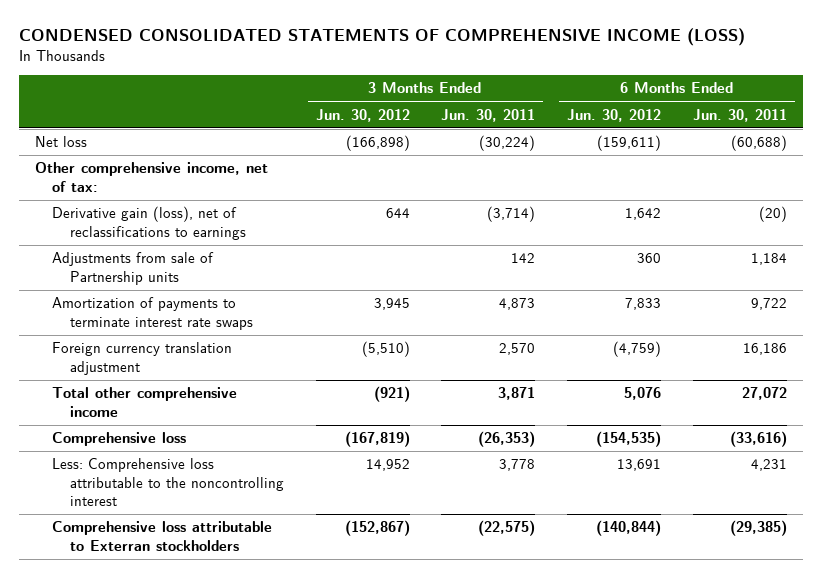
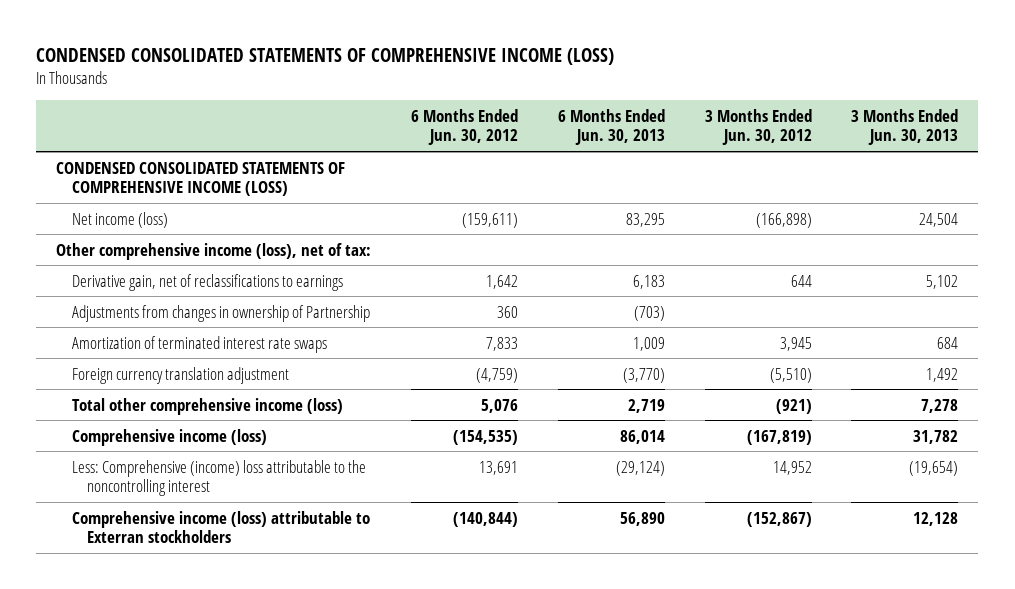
- | 3 Months Ended Jun. 30, 2012 | 3 Months Ended Jun. 30, 2011 | 6 Months Ended Jun. 30, 2012 | 6 Months Ended Jun. 30, 2011
+ | 6 Months Ended Jun. 30, 2012 | 6 Months Ended Jun. 30, 2013 | 3 Months Ended Jun. 30, 2012 | 3 Months Ended Jun. 30, 2013
- Net loss | (166,898) | (30,224) | (159,611) | (60,688)
- Other comprehensive income, net of tax:
- Derivative gain (loss), net of reclassifications to earnings | 644 | (3,714) | 1,642 | (20)
- Adjustments from sale of Partnership units | | 142 | 360 | 1,184
- Amortization of payments to terminate interest rate swaps | 3,945 | 4,873 | 7,833 | 9,722
+ CONDENSED CONSOLIDATED STATEMENTS OF COMPREHENSIVE INCOME (LOSS)
+ Net income (loss) | (159,611) | 83,295 | (166,898) | 24,504
+ Other comprehensive income (loss), net of tax:
+ Derivative gain, net of reclassifications to earnings | 1,642 | 6,183 | 644 | 5,102
+ Adjustments from changes in ownership of Partnership | 360 | (703) | |
+ Amortization of terminated interest rate swaps | 7,833 | 1,009 | 3,945 | 684
- Total other comprehensive income | (921) | 3,871 | 5,076 | 27,072
- Comprehensive loss | (167,819) | (26,353) | (154,535) | (33,616)
- Less: Comprehensive loss attributable to the noncontrolling interest | 14,952 | 3,778 | 13,691 | 4,231
- Comprehensive loss attributable to Exterran stockholders | (152,867) | (22,575) | (140,844) | (29,385)
+ Total other comprehensive income (loss) | 5,076 | 2,719 | (921) | 7,278
+ Comprehensive income (loss) | (154,535) | 86,014 | (167,819) | 31,782
+ Less: Comprehensive (income) loss attributable to the noncontrolling interest | 13,691 | (29,124) | 14,952 | (19,654)
+ Comprehensive income (loss) attributable to Exterran stockholders | (140,844) | 56,890 | (152,867) | 12,128

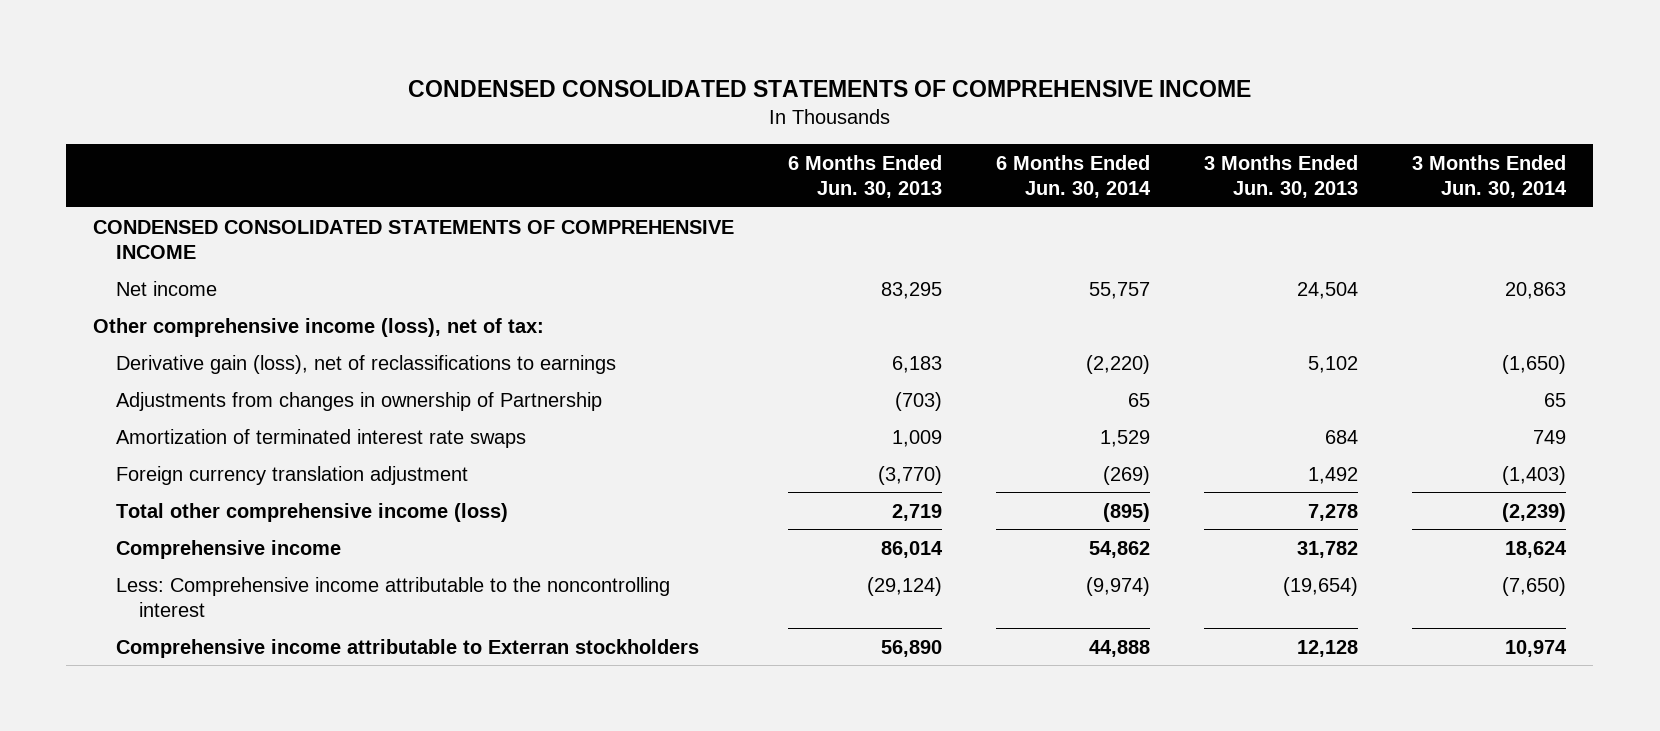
- CONDENSED CONSOLIDATED STATEMENTS OF COMPREHENSIVE INCOME (LOSS)
+ CONDENSED CONSOLIDATED STATEMENTS OF COMPREHENSIVE INCOME
- | 6 Months Ended Jun. 30, 2012 | 6 Months Ended Jun. 30, 2013 | 3 Months Ended Jun. 30, 2012 | 3 Months Ended Jun. 30, 2013
+ | 6 Months Ended Jun. 30, 2013 | 6 Months Ended Jun. 30, 2014 | 3 Months Ended Jun. 30, 2013 | 3 Months Ended Jun. 30, 2014
- CONDENSED CONSOLIDATED STATEMENTS OF COMPREHENSIVE INCOME (LOSS)
- Net income (loss) | (159,611) | 83,295 | (166,898) | 24,504
+ CONDENSED CONSOLIDATED STATEMENTS OF COMPREHENSIVE INCOME
+ Net income | 83,295 | 55,757 | 24,504 | 20,863
- Derivative gain, net of reclassifications to earnings | 1,642 | 6,183 | 644 | 5,102
+ Derivative gain (loss), net of reclassifications to earnings | 6,183 | (2,220) | 5,102 | (1,650)
- Comprehensive income (loss) | (154,535) | 86,014 | (167,819) | 31,782
- Less: Comprehensive (income) loss attributable to the noncontrolling interest | 13,691 | (29,124) | 14,952 | (19,654)
- Comprehensive income (loss) attributable to Exterran stockholders | (140,844) | 56,890 | (152,867) | 12,128
+ Comprehensive income | 86,014 | 54,862 | 31,782 | 18,624
+ Less: Comprehensive income attributable to the noncontrolling interest | (29,124) | (9,974) | (19,654) | (7,650)
+ Comprehensive income attributable to Exterran stockholders | 56,890 | 44,888 | 12,128 | 10,974

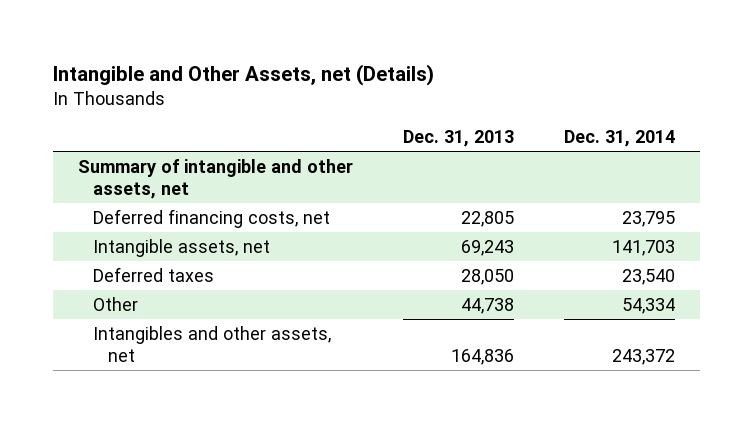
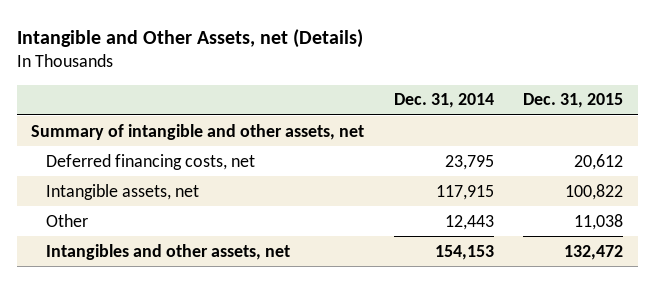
- | Dec. 31, 2013 | Dec. 31, 2014
+ | Dec. 31, 2014 | Dec. 31, 2015
- Intangible assets, net | 69,243 | 141,703
- Deferred taxes | 28,050 | 23,540
- Other | 44,738 | 54,334
- Intangibles and other assets, net | 164,836 | 243,372
+ Intangible assets, net | 117,915 | 100,822
+ Other | 12,443 | 11,038
+ Intangibles and other assets, net | 154,153 | 132,472

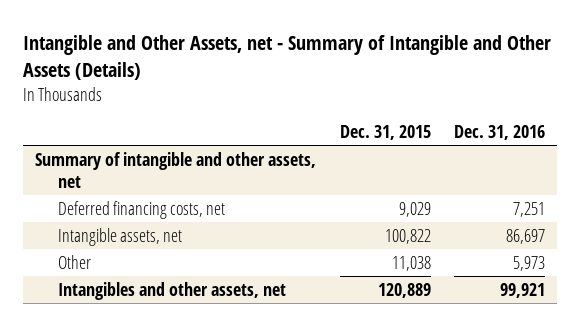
- Intangible and Other Assets, net (Details)
+ Intangible and Other Assets, net - Summary of Intangible and Other Assets (Details)
- | Dec. 31, 2014 | Dec. 31, 2015
+ | Dec. 31, 2015 | Dec. 31, 2016
- Deferred financing costs, net | 23,795 | 20,612
+ Deferred financing costs, net | 9,029 | 7,251
- Intangibles and other assets, net | 154,153 | 132,472
+ Intangibles and other assets, net | 120,889 | 99,921

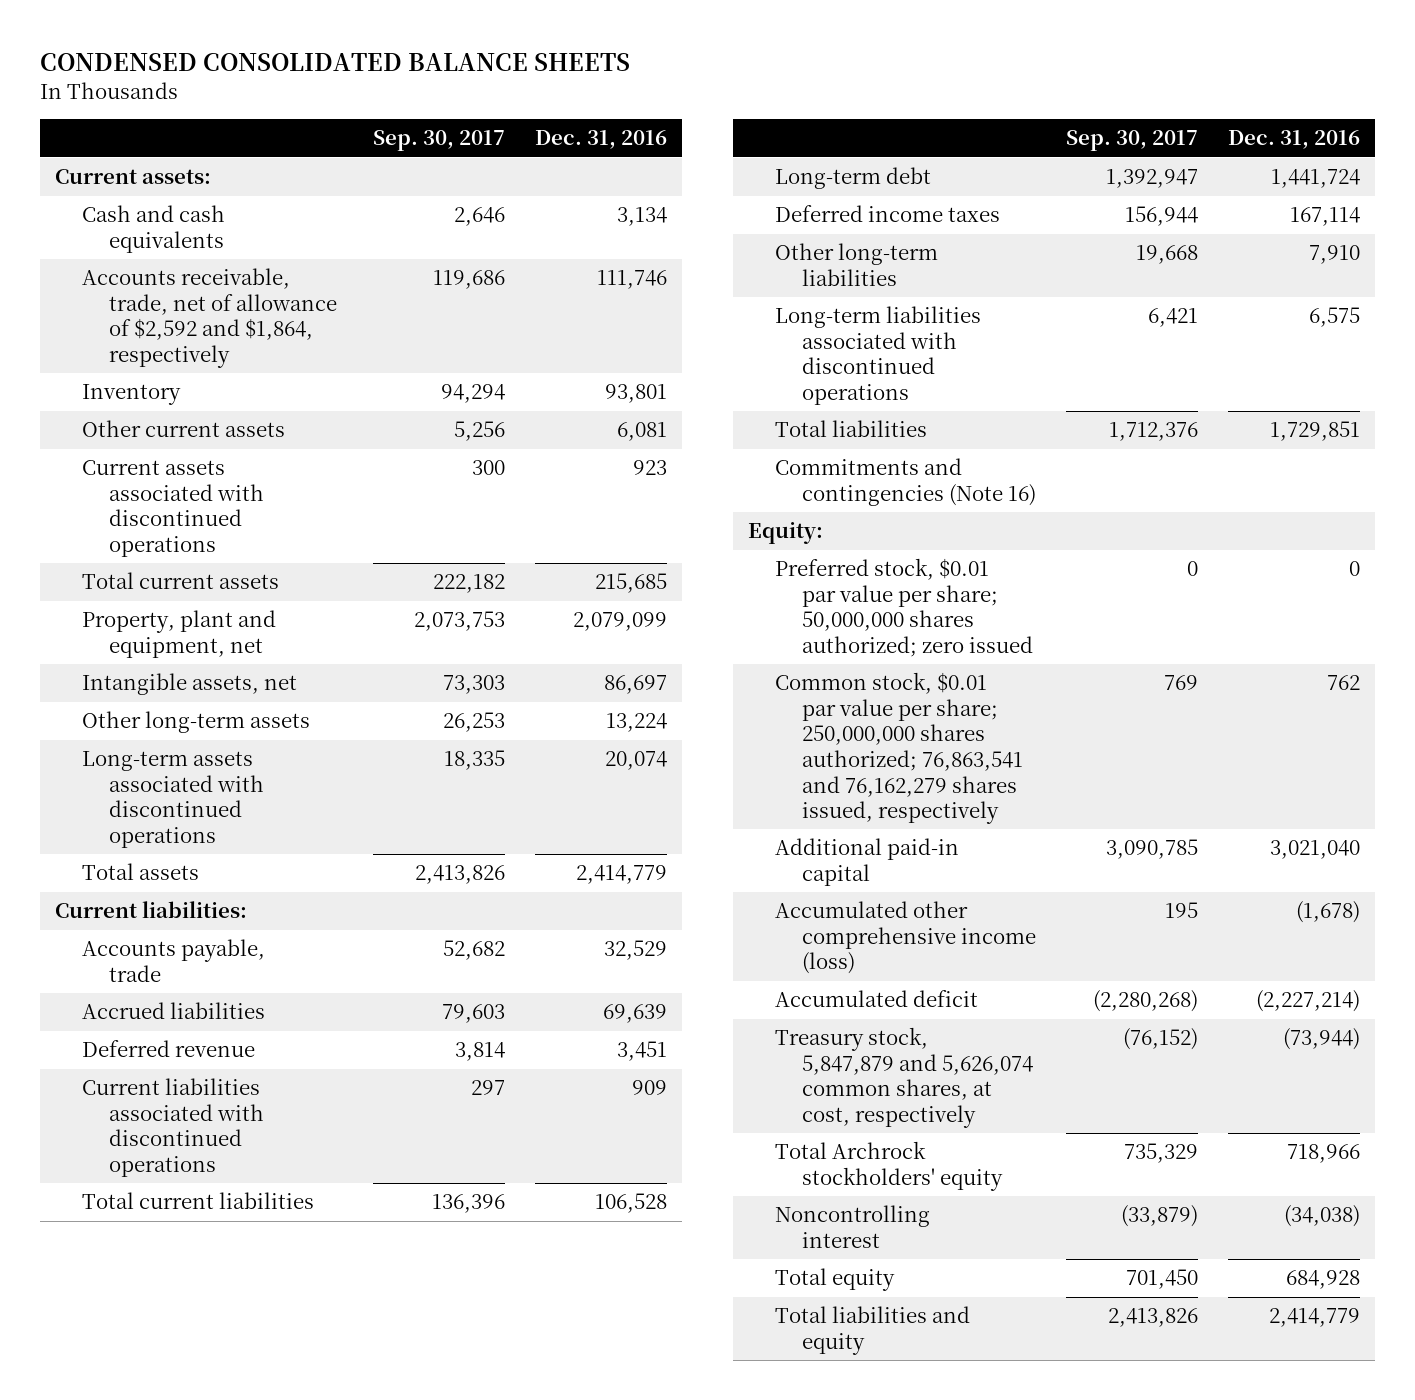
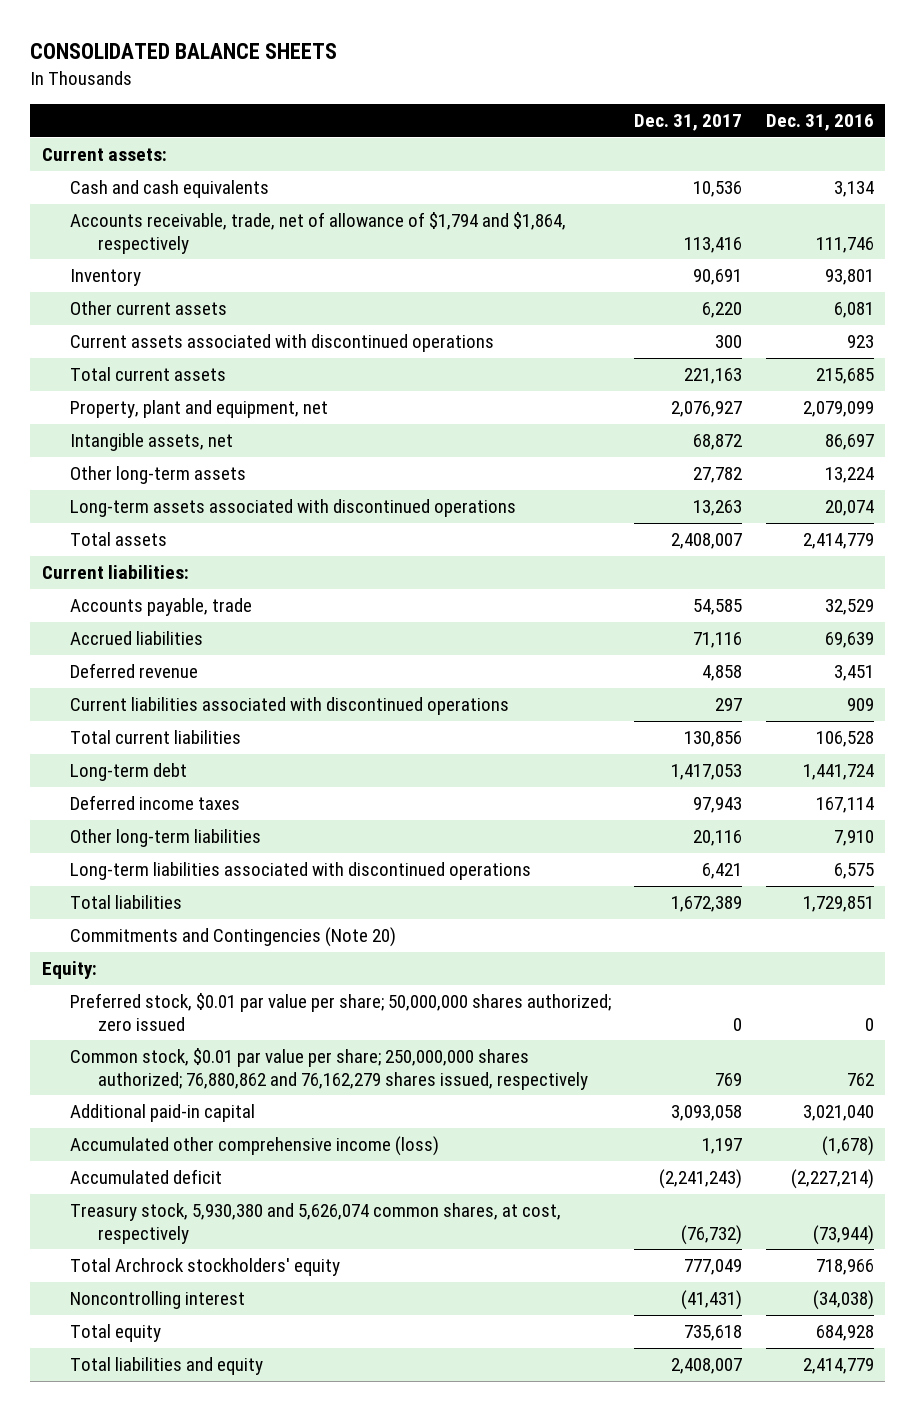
- CONDENSED CONSOLIDATED BALANCE SHEETS
+ CONSOLIDATED BALANCE SHEETS
- | Sep. 30, 2017 | Dec. 31, 2016
+ | Dec. 31, 2017 | Dec. 31, 2016
- Accounts receivable, trade, net of allowance of $2,592 and $1,864, respectively | 119,686 | 111,746
+ Accounts receivable, trade, net of allowance of $1,794 and $1,864, respectively | 113,416 | 111,746
- Commitments and contingencies (Note 16)
+ Commitments and Contingencies (Note 20)
- Common stock, $0.01 par value per share; 250,000,000 shares authorized; 76,863,541 and 76,162,279 shares issued, respectively | 769 | 762
+ Common stock, $0.01 par value per share; 250,000,000 shares authorized; 76,880,862 and 76,162,279 shares issued, respectively | 769 | 762
- Treasury stock, 5,847,879 and 5,626,074 common shares, at cost, respectively | (76,152) | (73,944)
+ Treasury stock, 5,930,380 and 5,626,074 common shares, at cost, respectively | (76,732) | (73,944)

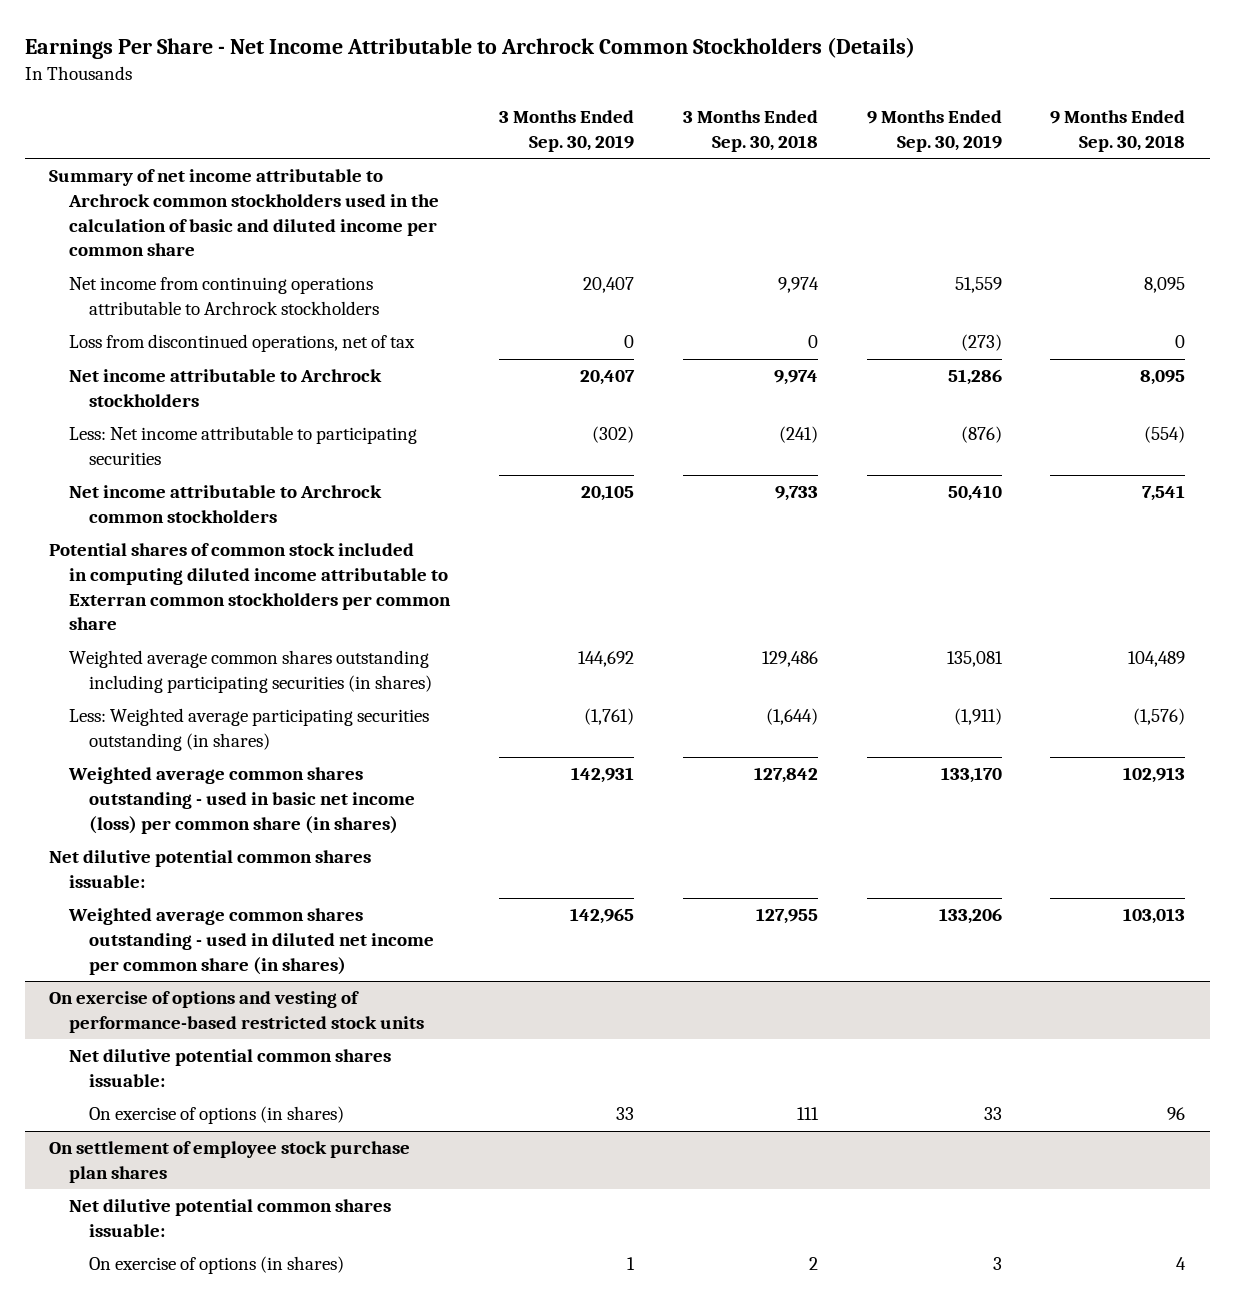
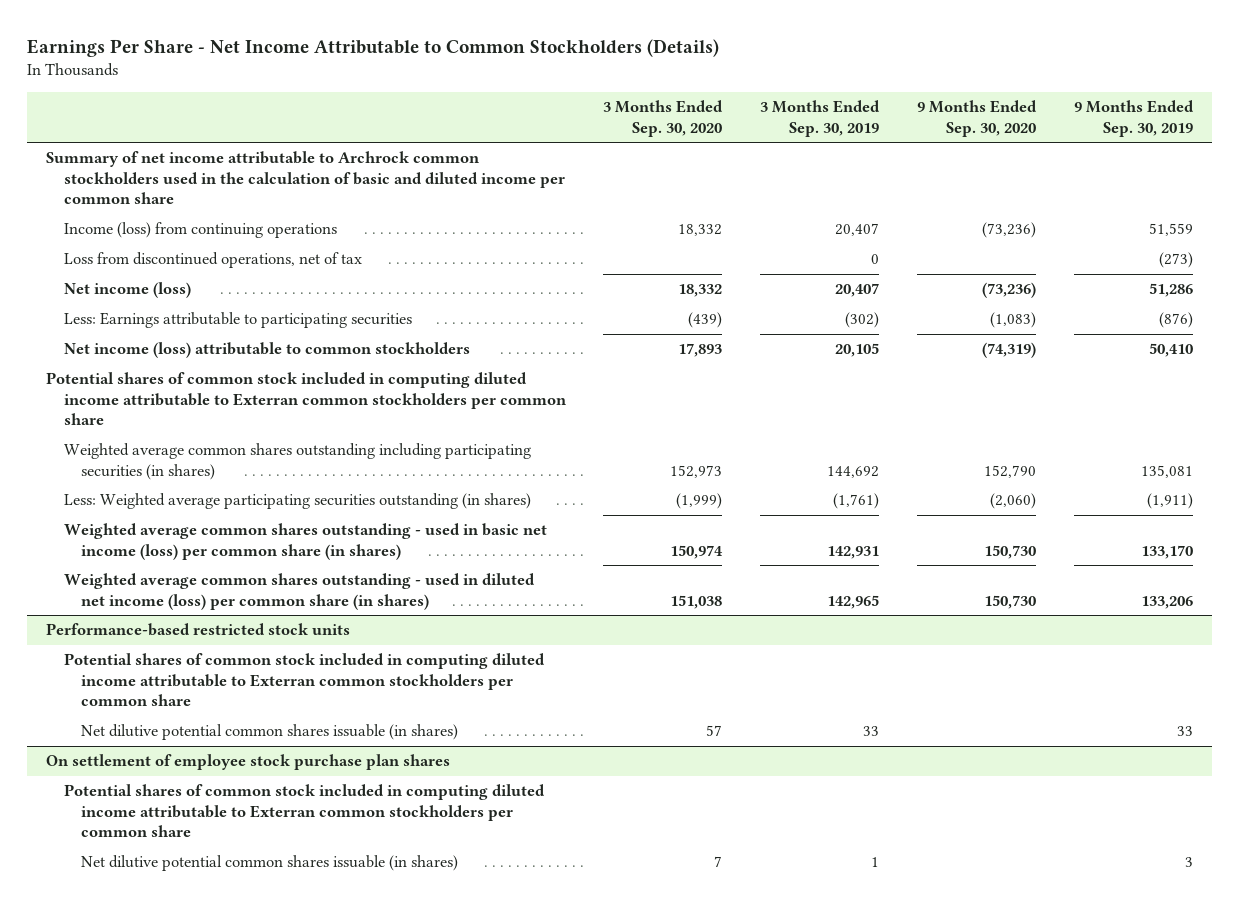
- Earnings Per Share - Net Income Attributable to Archrock Common Stockholders (Details)
+ Earnings Per Share - Net Income Attributable to Common Stockholders (Details)
- | 3 Months Ended Sep. 30, 2019 | 3 Months Ended Sep. 30, 2018 | 9 Months Ended Sep. 30, 2019 | 9 Months Ended Sep. 30, 2018
+ | 3 Months Ended Sep. 30, 2020 | 3 Months Ended Sep. 30, 2019 | 9 Months Ended Sep. 30, 2020 | 9 Months Ended Sep. 30, 2019
- Net income from continuing operations attributable to Archrock stockholders | 20,407 | 9,974 | 51,559 | 8,095
+ Income (loss) from continuing operations | 18,332 | 20,407 | (73,236) | 51,559
- Net income attributable to Archrock stockholders | 20,407 | 9,974 | 51,286 | 8,095
- Less: Net income attributable to participating securities | (302) | (241) | (876) | (554)
- Net income attributable to Archrock common stockholders | 20,105 | 9,733 | 50,410 | 7,541
+ Net income (loss) | 18,332 | 20,407 | (73,236) | 51,286
+ Less: Earnings attributable to participating securities | (439) | (302) | (1,083) | (876)
+ Net income (loss) attributable to common stockholders | 17,893 | 20,105 | (74,319) | 50,410
- Net dilutive potential common shares issuable:
- Weighted average common shares outstanding - used in diluted net income per common share (in shares) | 142,965 | 127,955 | 133,206 | 103,013
- On exercise of options and vesting of performance-based restricted stock units
- Net dilutive potential common shares issuable:
- On exercise of options (in shares) | 33 | 111 | 33 | 96
+ Weighted average common shares outstanding - used in diluted net income (loss) per common share (in shares) | 151,038 | 142,965 | 150,730 | 133,206
+ Performance-based restricted stock units
+ Potential shares of common stock included in computing diluted income attributable to Exterran common stockholders per common share
+ Net dilutive potential common shares issuable (in shares) | 57 | 33 | | 33
@ On settlement of employee stock purchase plan shares
- Net dilutive potential common shares issuable:
- On exercise of options (in shares) | 1 | 2 | 3 | 4
+ Potential shares of common stock included in computing diluted income attributable to Exterran common stockholders per common share
+ Net dilutive potential common shares issuable (in shares) | 7 | 1 | | 3

